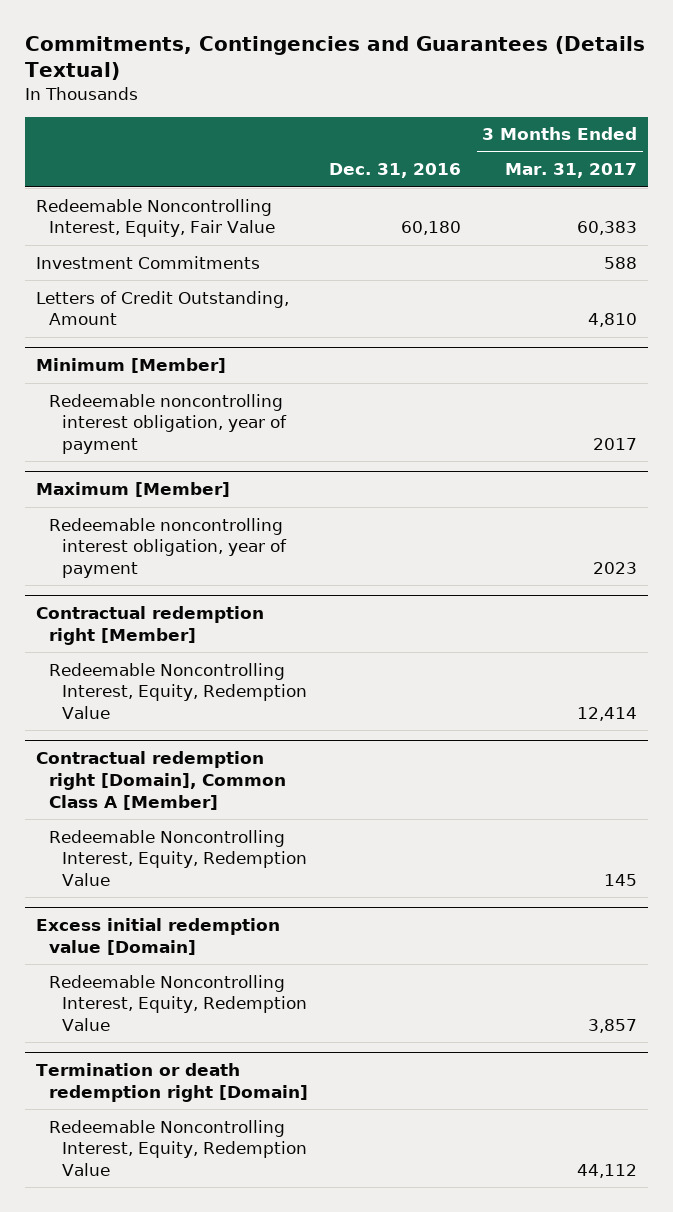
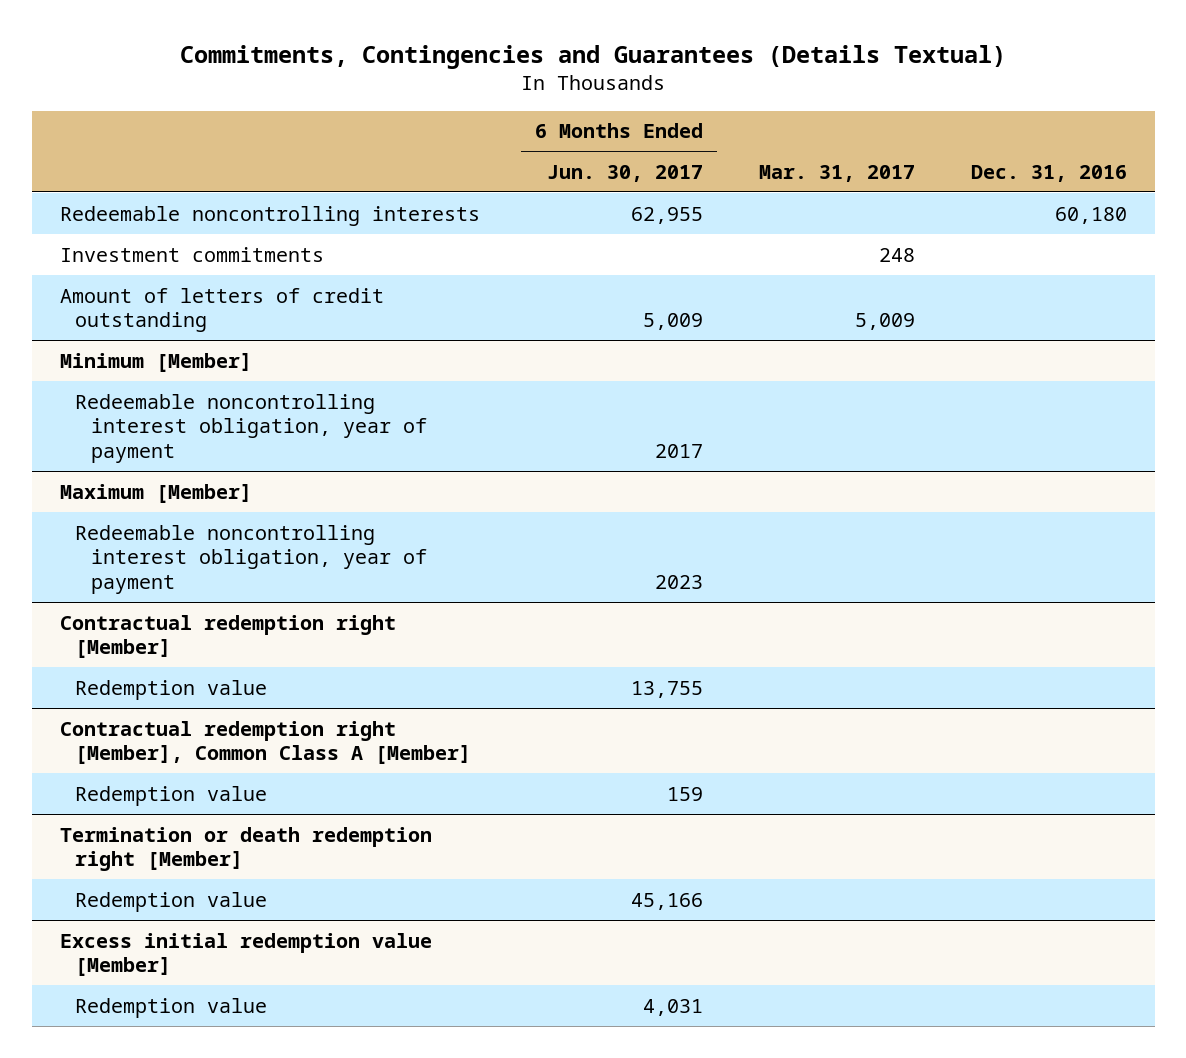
- | Dec. 31, 2016 | 3 Months Ended Mar. 31, 2017
+ | 6 Months Ended Jun. 30, 2017 | Mar. 31, 2017 | Dec. 31, 2016
- Redeemable Noncontrolling Interest, Equity, Fair Value | 60,180 | 60,383
- Investment Commitments | | 588
- Letters of Credit Outstanding, Amount | | 4,810
+ Redeemable noncontrolling interests | 62,955 | | 60,180
+ Investment commitments | | 248 |
+ Amount of letters of credit outstanding | 5,009 | 5,009 |
@ Contractual redemption right [Member]
- Redeemable Noncontrolling Interest, Equity, Redemption Value | | 12,414
- Contractual redemption right [Domain], Common Class A [Member]
- Redeemable Noncontrolling Interest, Equity, Redemption Value | | 145
- Excess initial redemption value [Domain]
- Redeemable Noncontrolling Interest, Equity, Redemption Value | | 3,857
- Termination or death redemption right [Domain]
- Redeemable Noncontrolling Interest, Equity, Redemption Value | | 44,112
@ Contractual redemption right [Member]
+ Redemption value | 13,755 | |
+ Contractual redemption right [Member], Common Class A [Member]
+ Redemption value | 159 | |
+ Termination or death redemption right [Member]
+ Redemption value | 45,166 | |
+ Excess initial redemption value [Member]
+ Redemption value | 4,031 | |

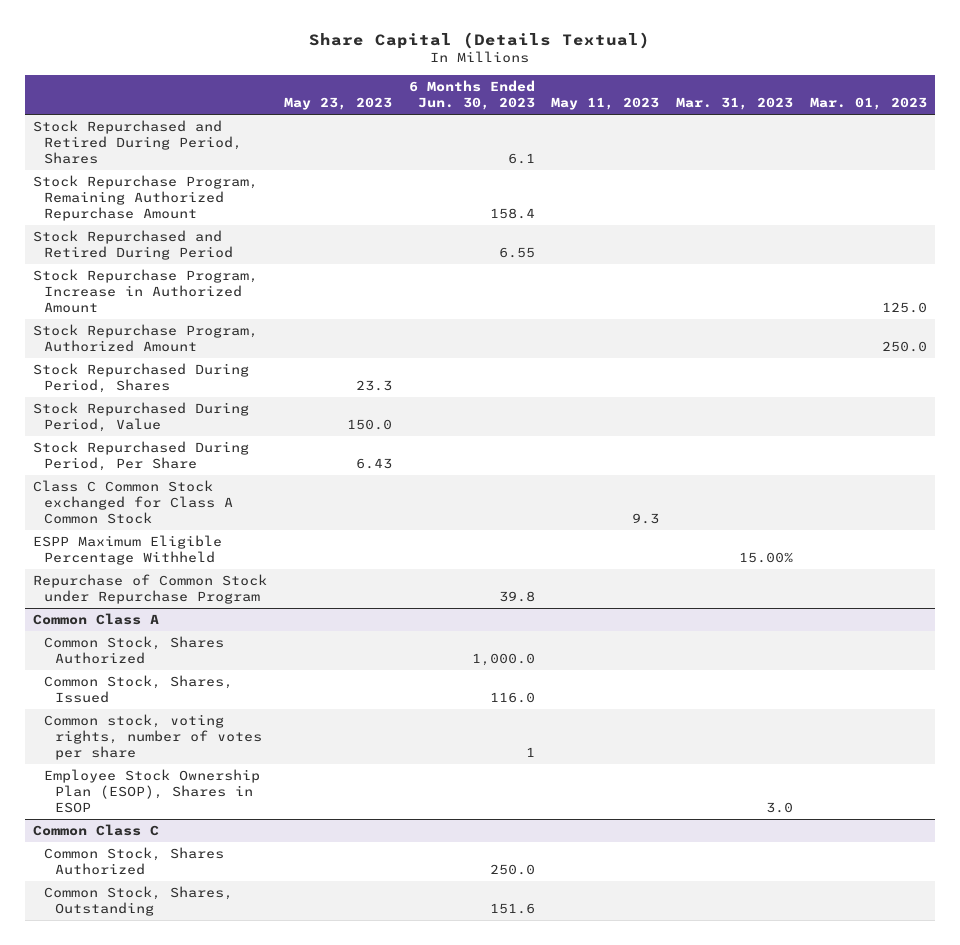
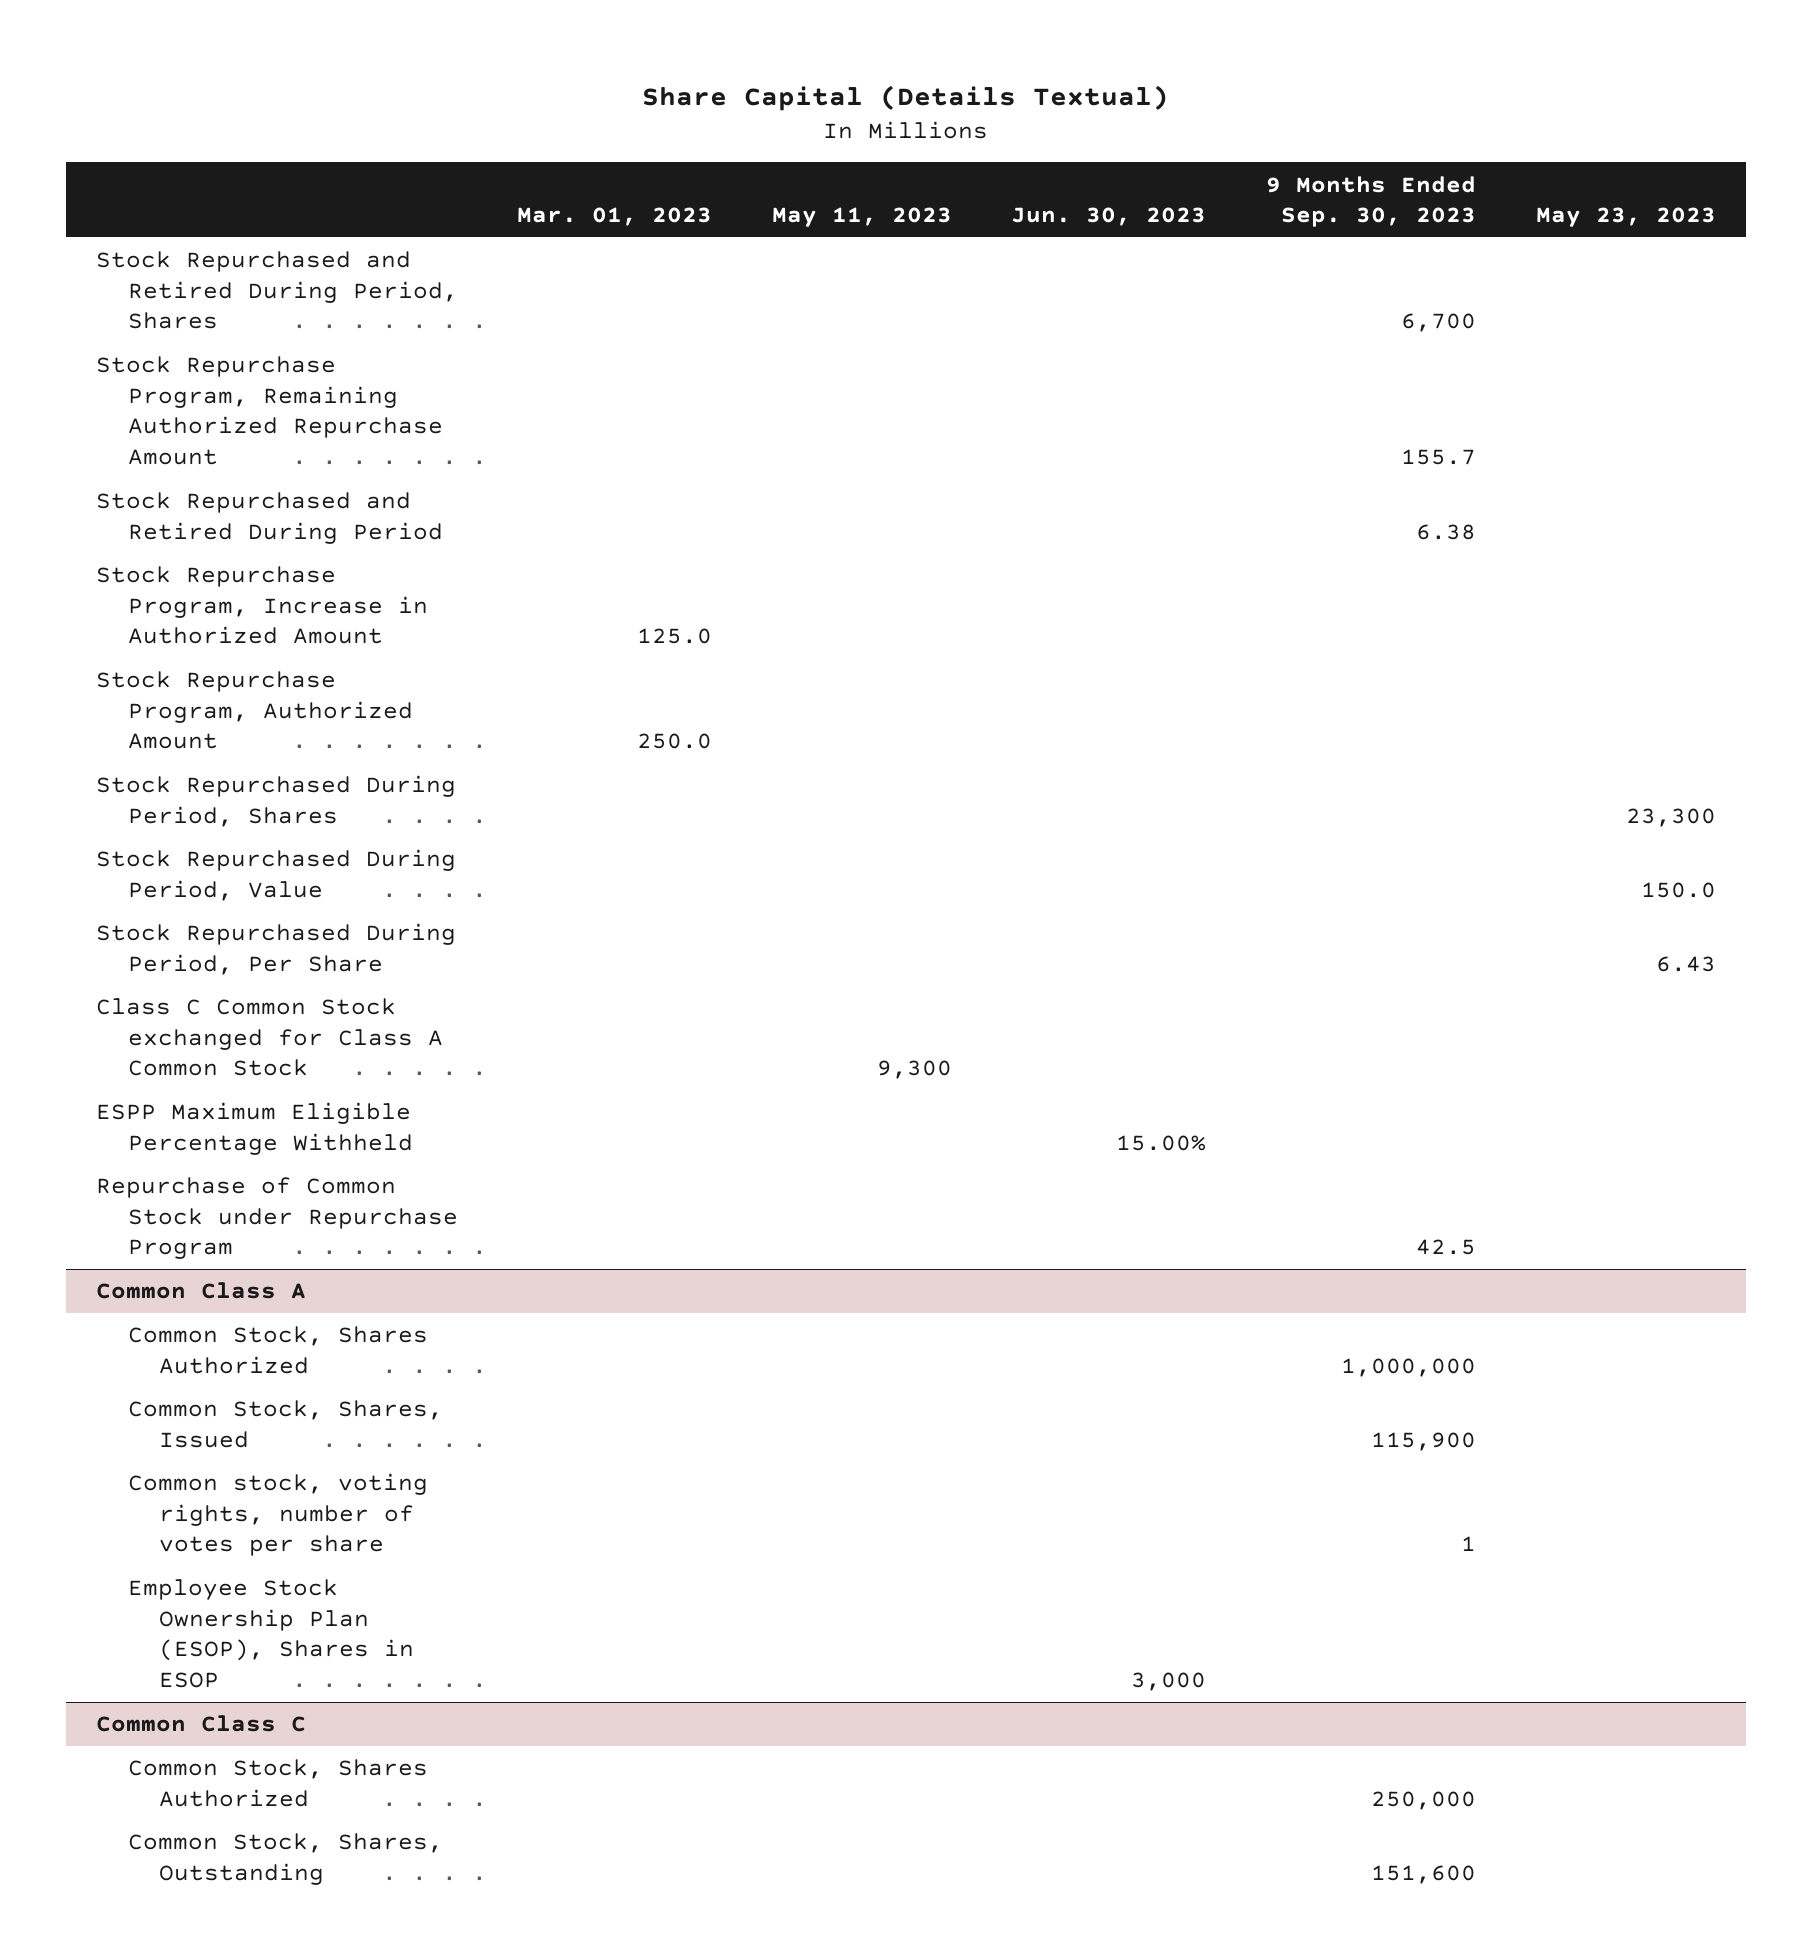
- | May 23, 2023 | 6 Months Ended Jun. 30, 2023 | May 11, 2023 | Mar. 31, 2023 | Mar. 01, 2023
+ | Mar. 01, 2023 | May 11, 2023 | Jun. 30, 2023 | 9 Months Ended Sep. 30, 2023 | May 23, 2023
- Stock Repurchased During Period, Shares | 23.3 | | | |
+ Stock Repurchased During Period, Shares | | | | | 23,300
- Class C Common Stock exchanged for Class A Common Stock | | | 9.3 | |
+ Class C Common Stock exchanged for Class A Common Stock | | 9,300 | | |

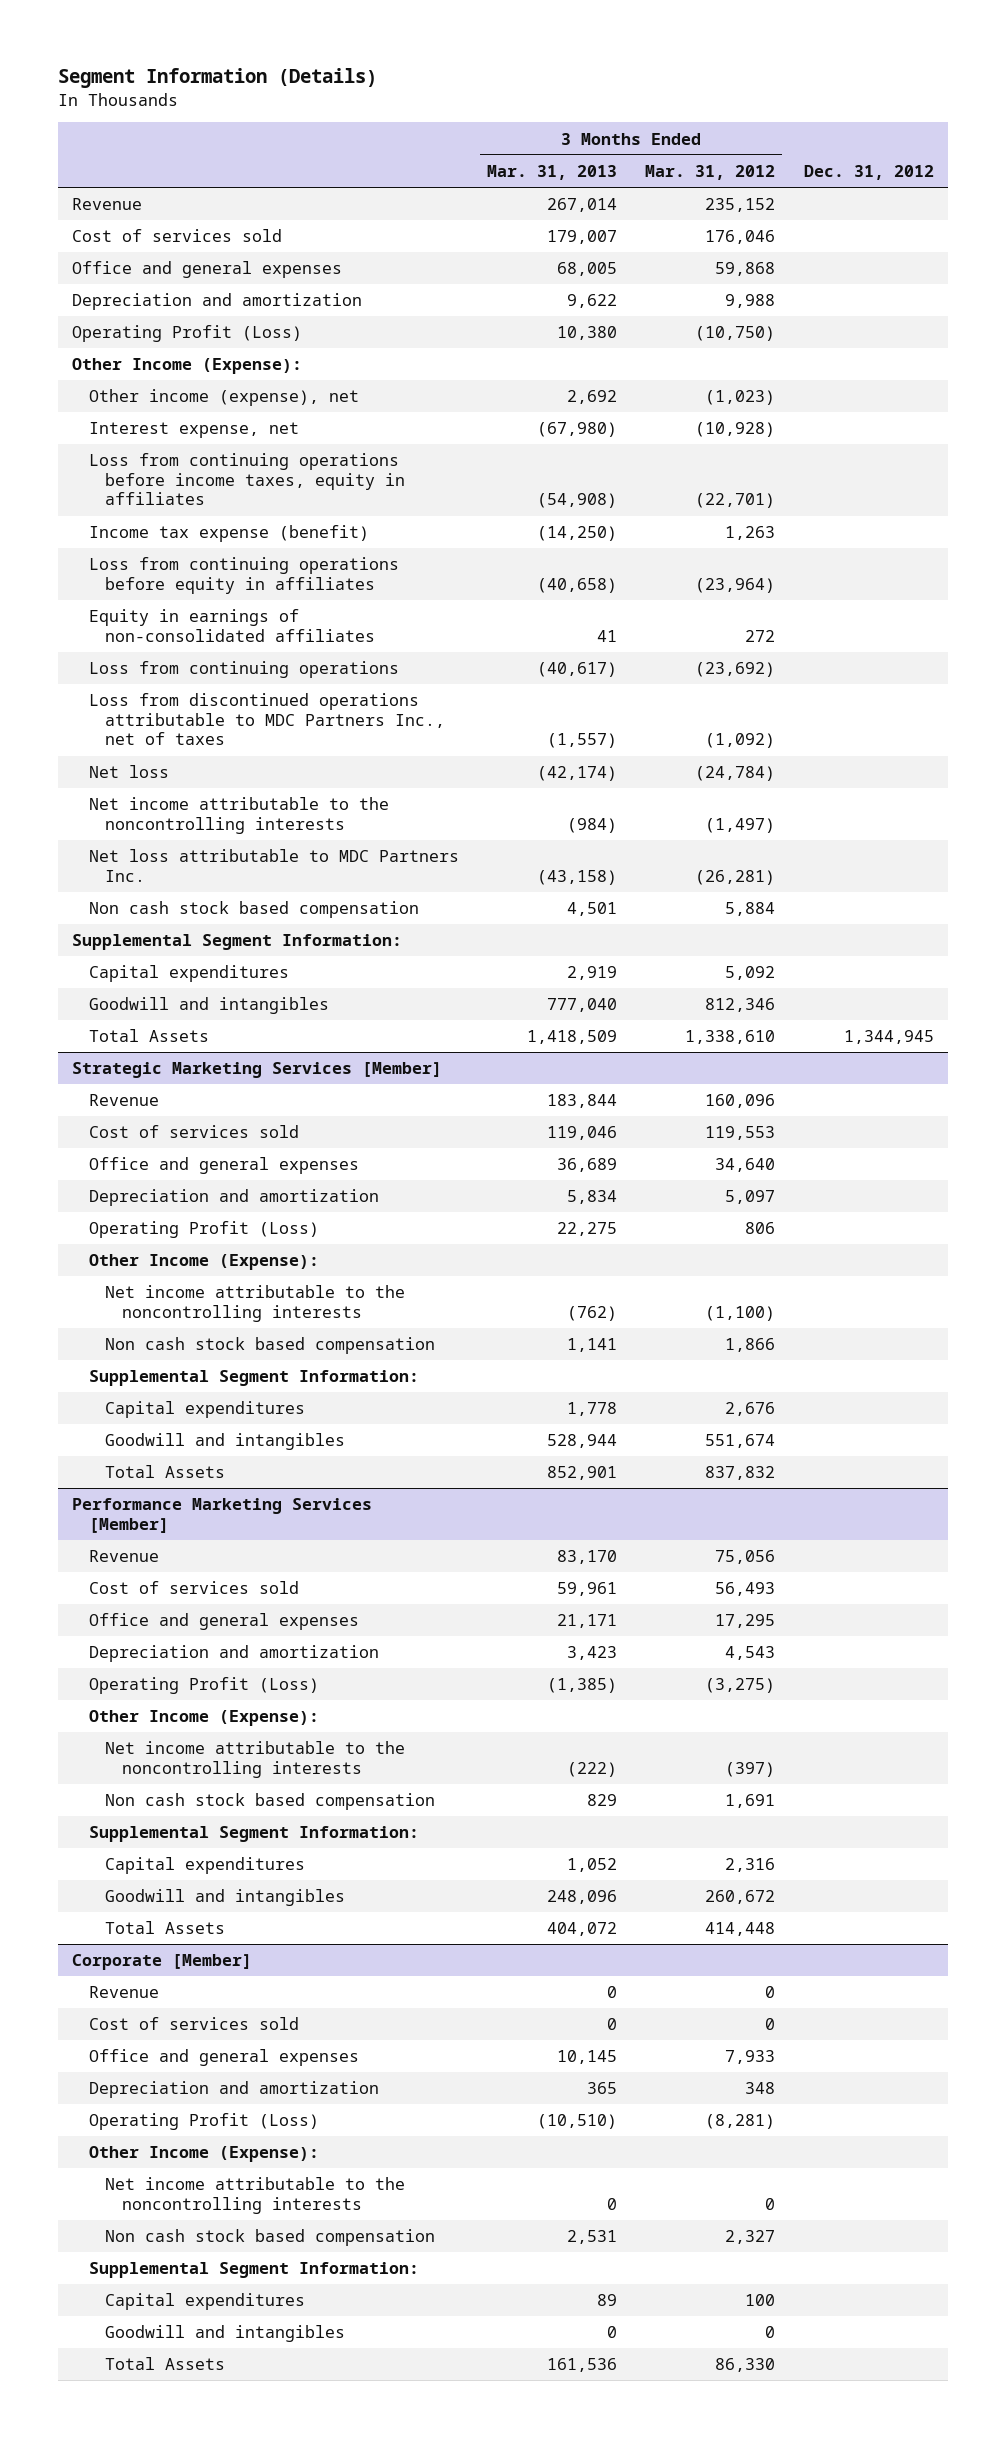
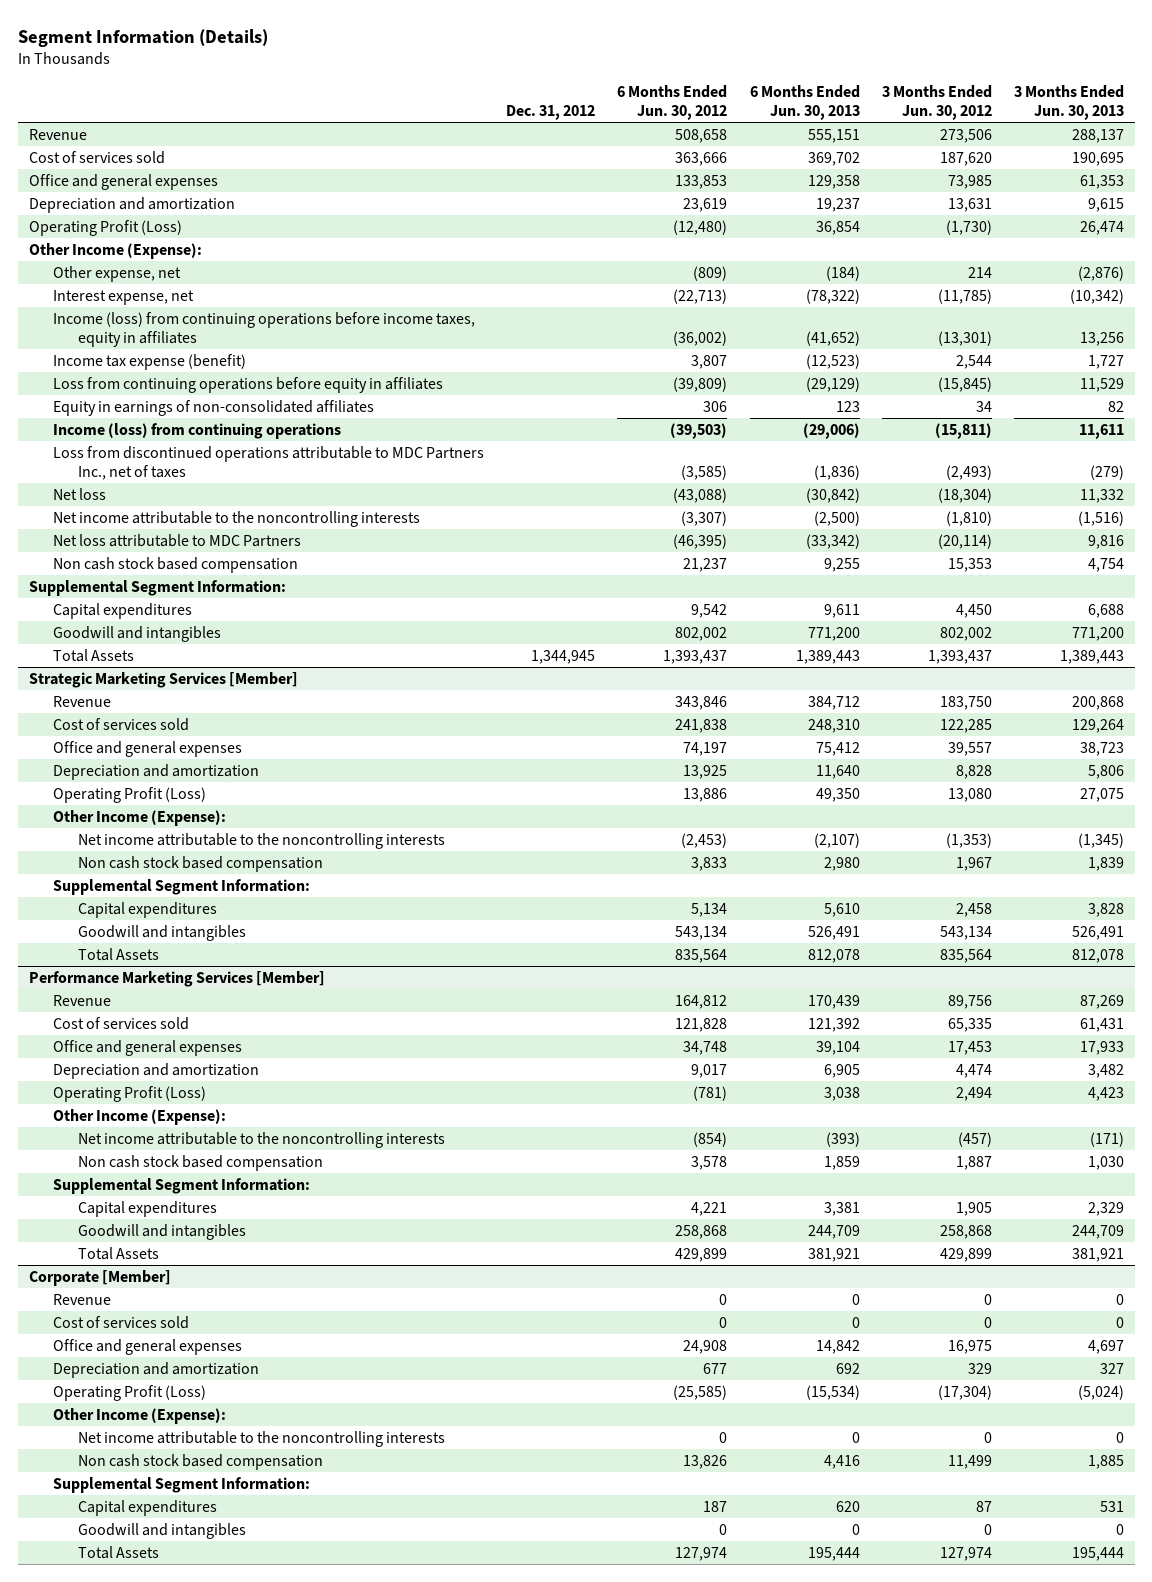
- | 3 Months Ended Mar. 31, 2013 | 3 Months Ended Mar. 31, 2012 | Dec. 31, 2012
+ | Dec. 31, 2012 | 6 Months Ended Jun. 30, 2012 | 6 Months Ended Jun. 30, 2013 | 3 Months Ended Jun. 30, 2012 | 3 Months Ended Jun. 30, 2013
- Other income (expense), net | 2,692 | (1,023) |
+ Other expense, net | | (809) | (184) | 214 | (2,876)
- Loss from continuing operations before income taxes, equity in affiliates | (54,908) | (22,701) |
+ Income (loss) from continuing operations before income taxes, equity in affiliates | | (36,002) | (41,652) | (13,301) | 13,256
- Loss from continuing operations | (40,617) | (23,692) |
+ Income (loss) from continuing operations | | (39,503) | (29,006) | (15,811) | 11,611
- Net loss attributable to MDC Partners Inc. | (43,158) | (26,281) |
+ Net loss attributable to MDC Partners | | (46,395) | (33,342) | (20,114) | 9,816

